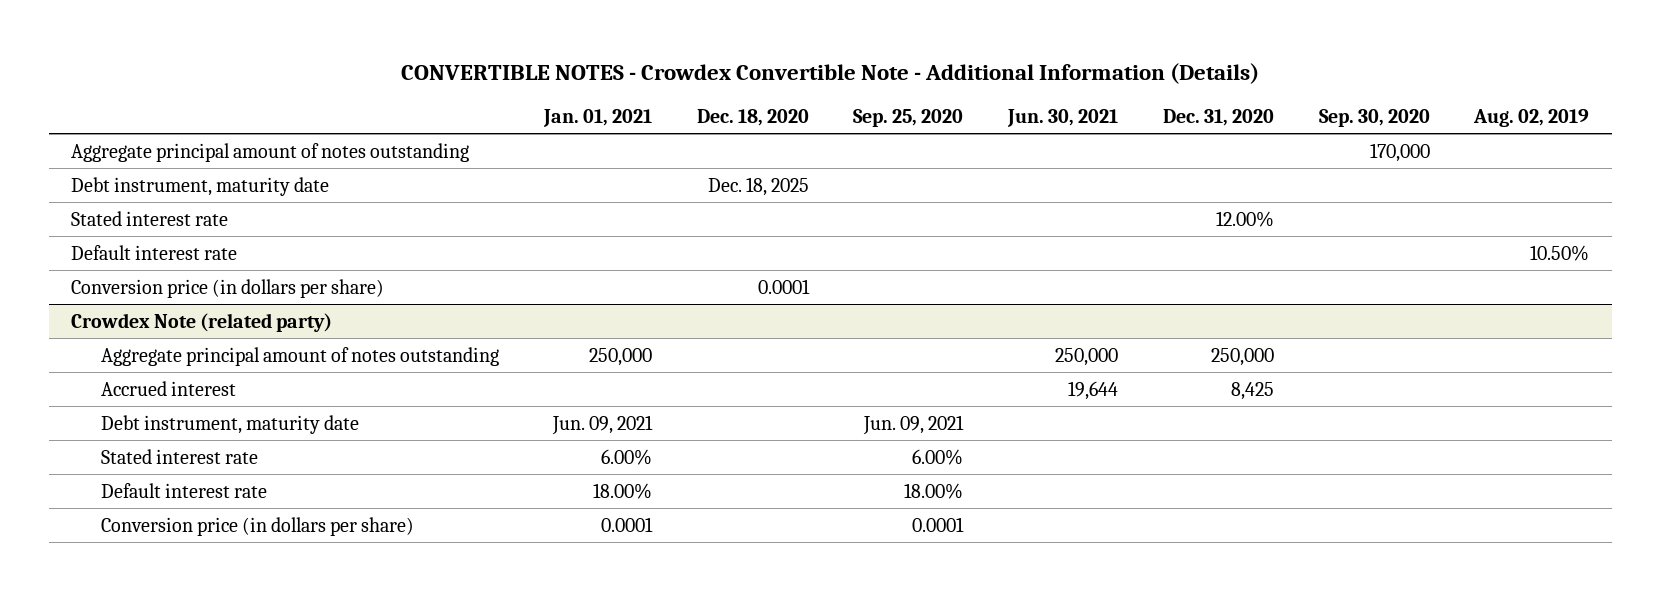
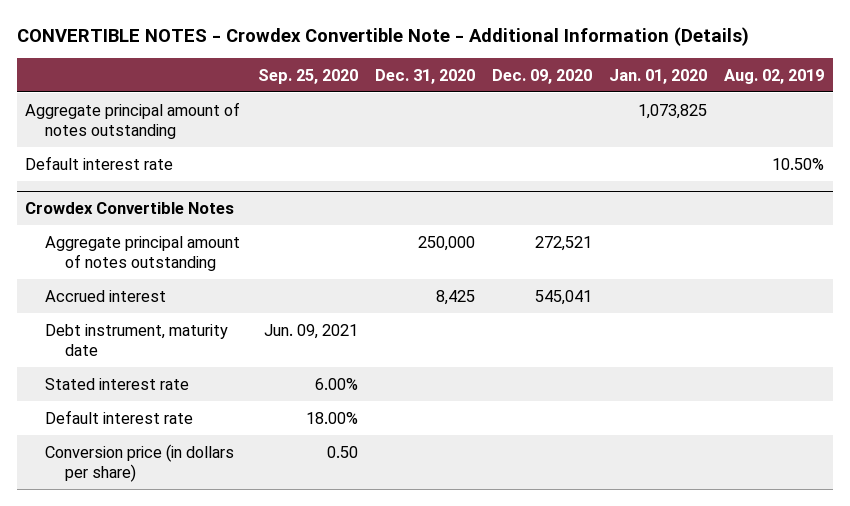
- | Jan. 01, 2021 | Dec. 18, 2020 | Sep. 25, 2020 | Jun. 30, 2021 | Dec. 31, 2020 | Sep. 30, 2020 | Aug. 02, 2019
+ | Sep. 25, 2020 | Dec. 31, 2020 | Dec. 09, 2020 | Jan. 01, 2020 | Aug. 02, 2019
- Debt instrument, maturity date | | Dec. 18, 2025 | | | | |
- Stated interest rate | | | | | 12.00% | |
- Conversion price (in dollars per share) | | 0.0001 | | | | |
- Crowdex Note (related party)
+ Crowdex Convertible Notes
- Conversion price (in dollars per share) | 0.0001 | | 0.0001 | | | |
+ Conversion price (in dollars per share) | 0.50 | | | |

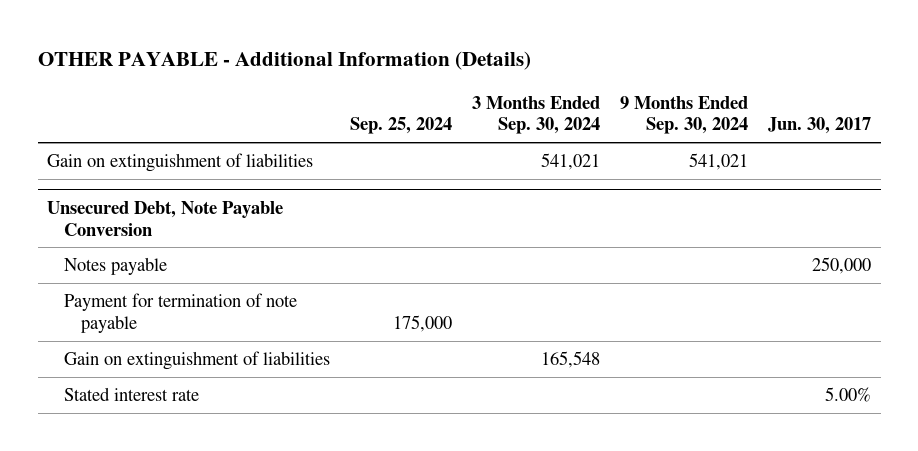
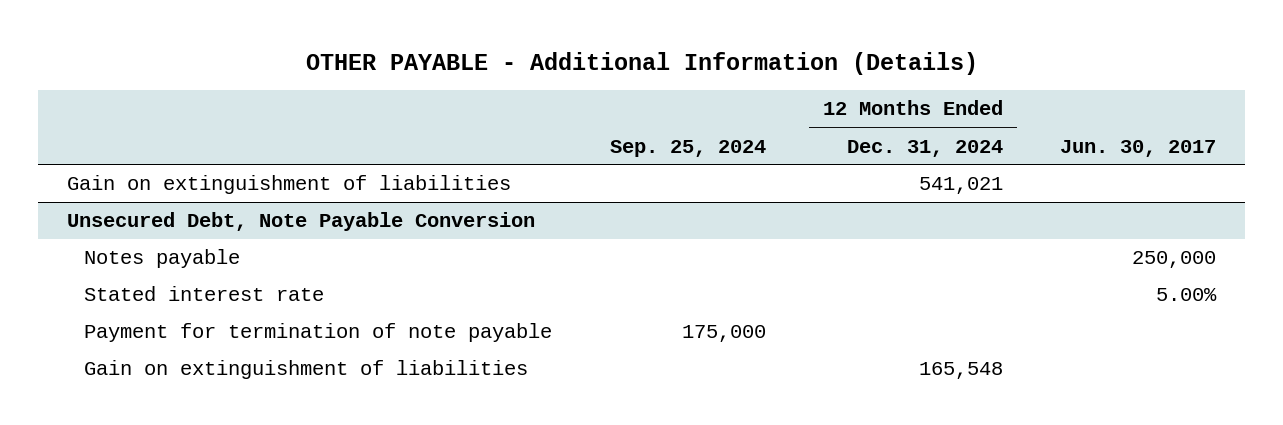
- | Sep. 25, 2024 | 3 Months Ended Sep. 30, 2024 | 9 Months Ended Sep. 30, 2024 | Jun. 30, 2017
+ | Sep. 25, 2024 | 12 Months Ended Dec. 31, 2024 | Jun. 30, 2017
@ Unsecured Debt, Note Payable Conversion
moved up: Stated interest rate | | | 5.00%

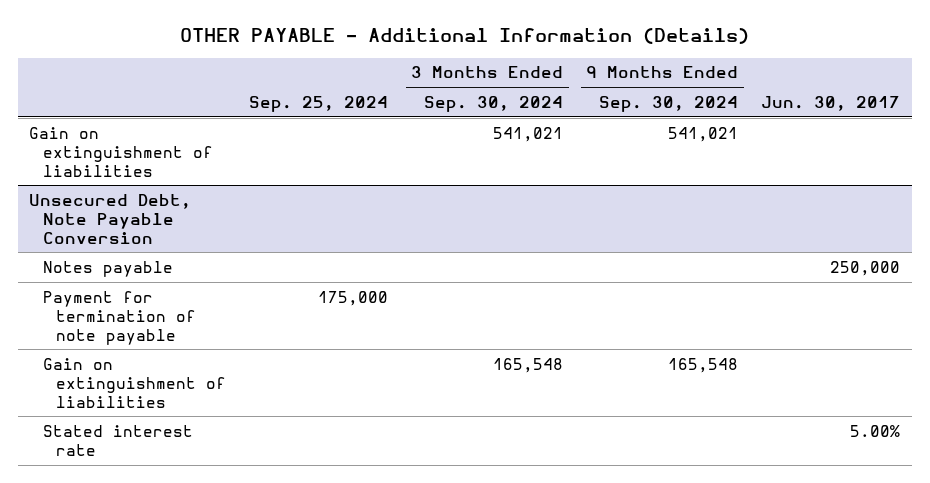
- | Sep. 25, 2024 | 12 Months Ended Dec. 31, 2024 | Jun. 30, 2017
+ | Sep. 25, 2024 | 3 Months Ended Sep. 30, 2024 | 9 Months Ended Sep. 30, 2024 | Jun. 30, 2017
@ Unsecured Debt, Note Payable Conversion
moved down: Stated interest rate | | | | 5.00%

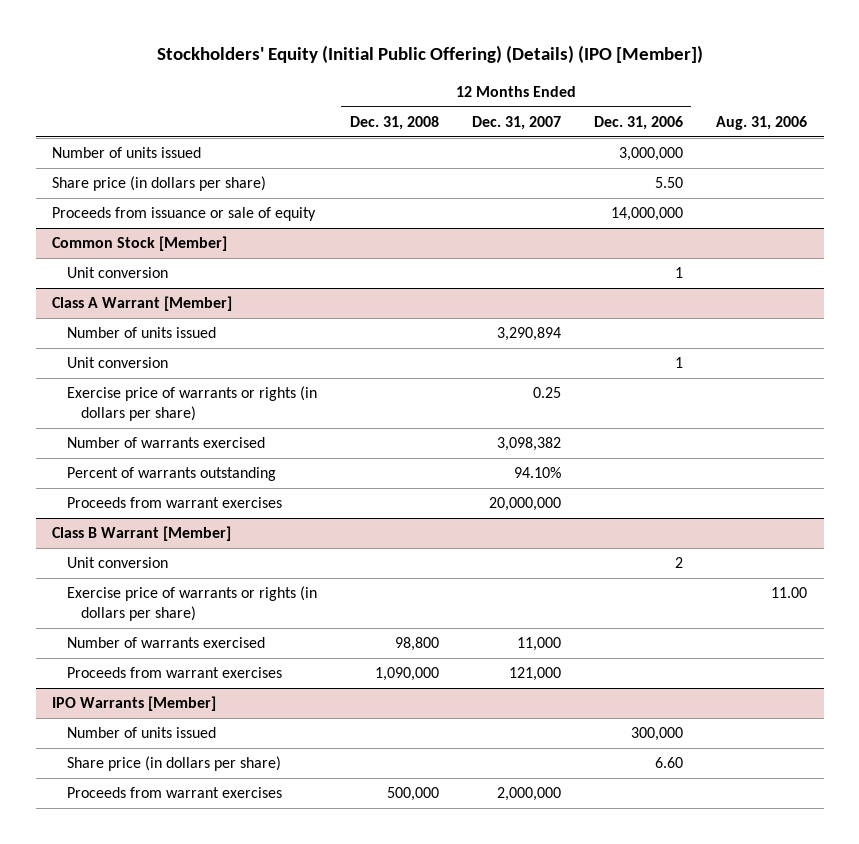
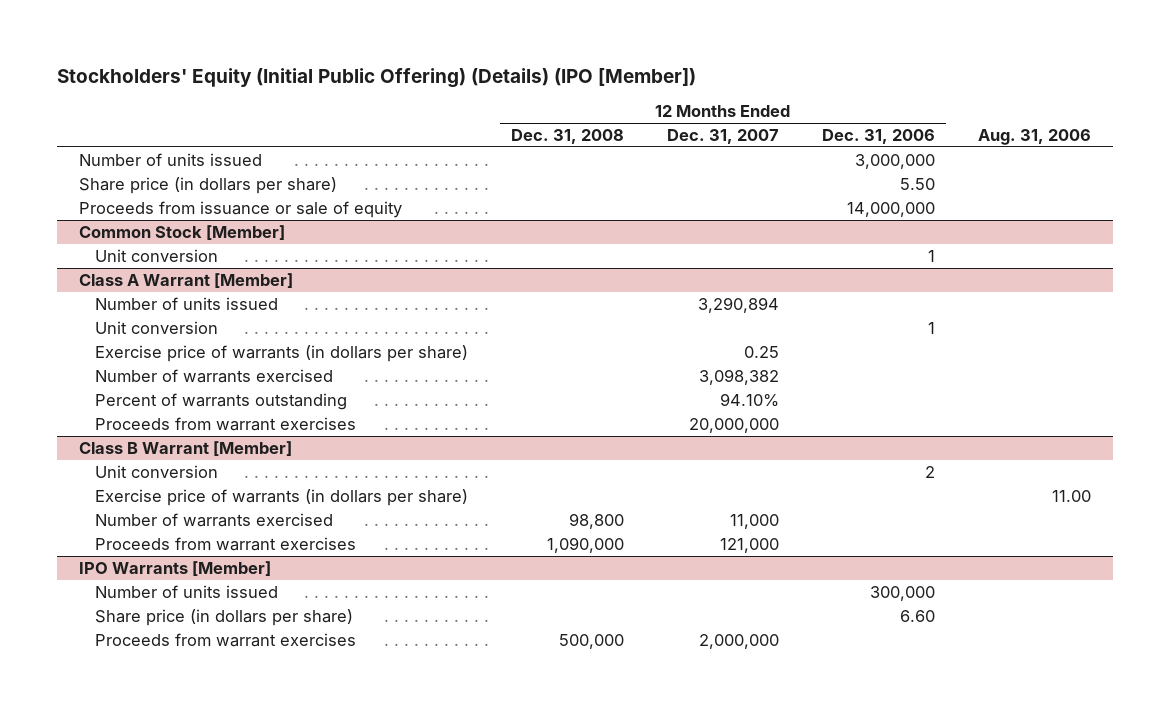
@ Class A Warrant [Member]
- Exercise price of warrants or rights (in dollars per share) | | 0.25 | |
+ Exercise price of warrants (in dollars per share) | | 0.25 | |
@ Class B Warrant [Member]
- Exercise price of warrants or rights (in dollars per share) | | | | 11.00
+ Exercise price of warrants (in dollars per share) | | | | 11.00

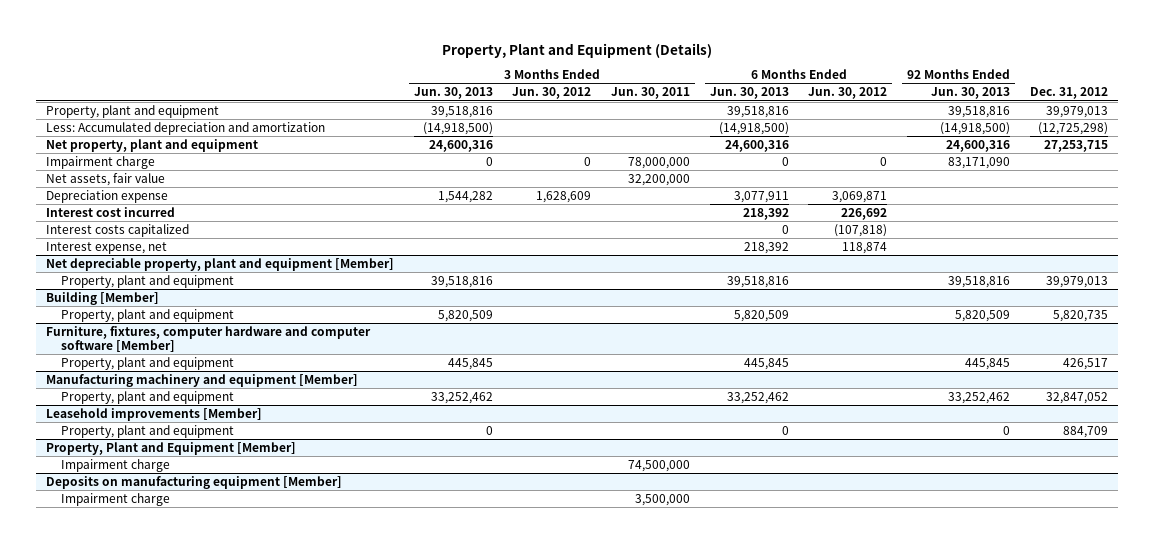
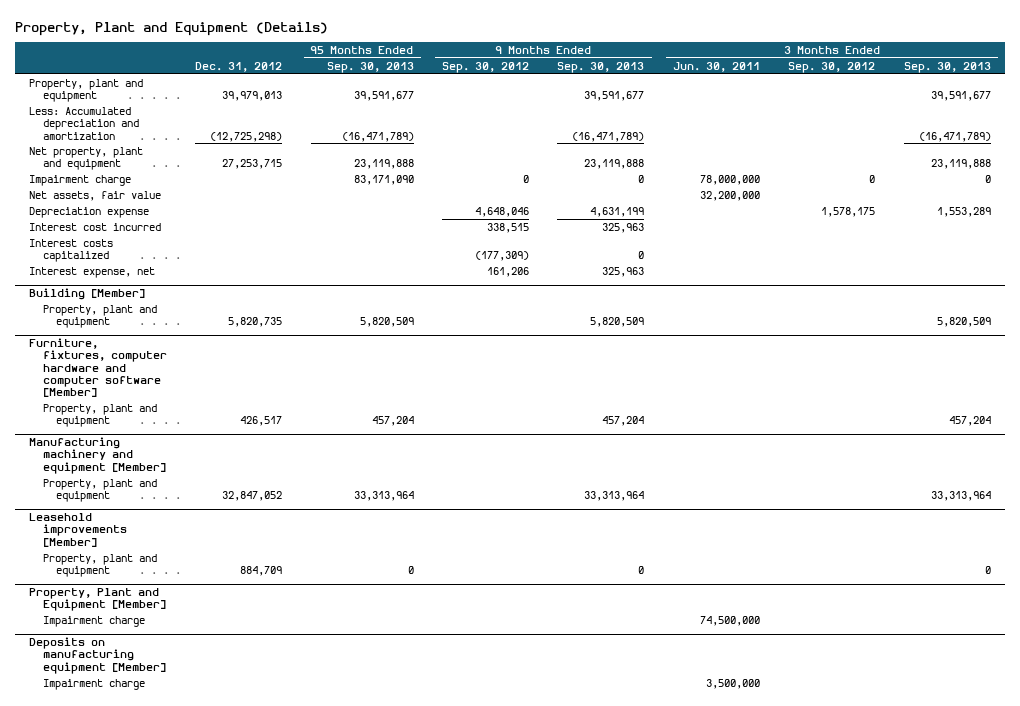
- | 3 Months Ended Jun. 30, 2013 | 3 Months Ended Jun. 30, 2012 | 3 Months Ended Jun. 30, 2011 | 6 Months Ended Jun. 30, 2013 | 6 Months Ended Jun. 30, 2012 | 92 Months Ended Jun. 30, 2013 | Dec. 31, 2012
+ | Dec. 31, 2012 | 95 Months Ended Sep. 30, 2013 | 9 Months Ended Sep. 30, 2012 | 9 Months Ended Sep. 30, 2013 | 3 Months Ended Jun. 30, 2011 | 3 Months Ended Sep. 30, 2012 | 3 Months Ended Sep. 30, 2013
- Net depreciable property, plant and equipment [Member]
- Property, plant and equipment | 39,518,816 | | | 39,518,816 | | 39,518,816 | 39,979,013

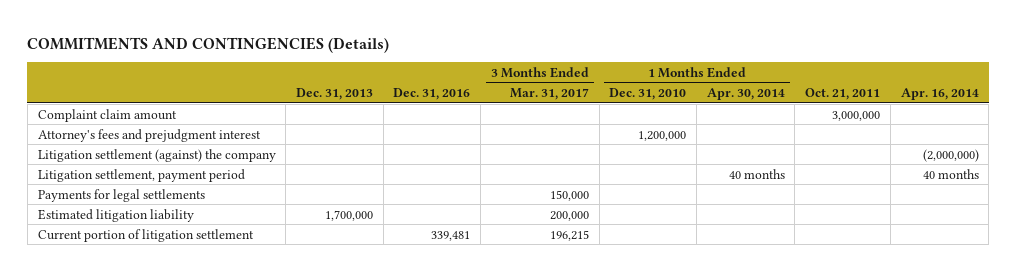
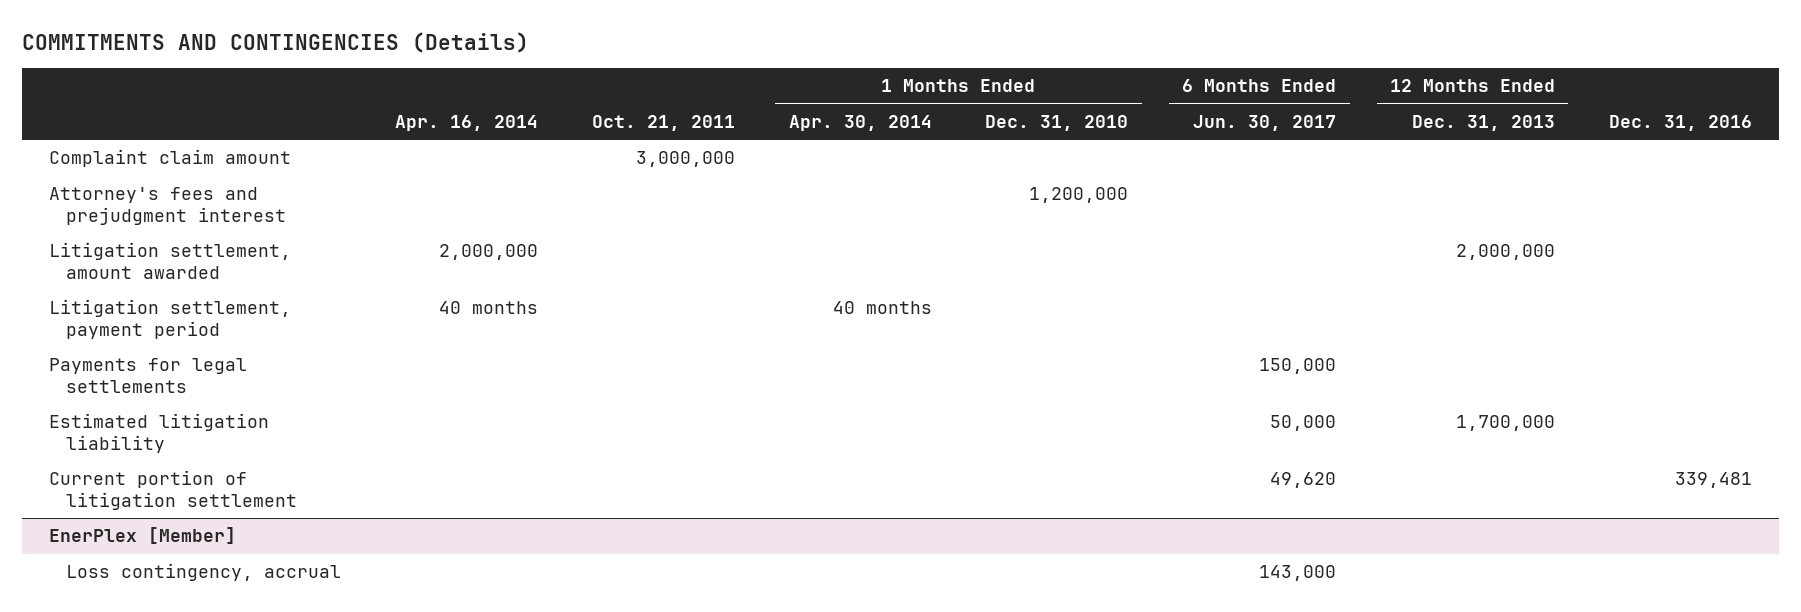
- | Dec. 31, 2013 | Dec. 31, 2016 | 3 Months Ended Mar. 31, 2017 | 1 Months Ended Dec. 31, 2010 | 1 Months Ended Apr. 30, 2014 | Oct. 21, 2011 | Apr. 16, 2014
+ | Apr. 16, 2014 | Oct. 21, 2011 | 1 Months Ended Apr. 30, 2014 | 1 Months Ended Dec. 31, 2010 | 6 Months Ended Jun. 30, 2017 | 12 Months Ended Dec. 31, 2013 | Dec. 31, 2016
- Litigation settlement (against) the company | | | | | | | (2,000,000)
+ Litigation settlement, amount awarded | 2,000,000 | | | | | 2,000,000 |
+ EnerPlex [Member]
+ Loss contingency, accrual | | | | | 143,000 | |

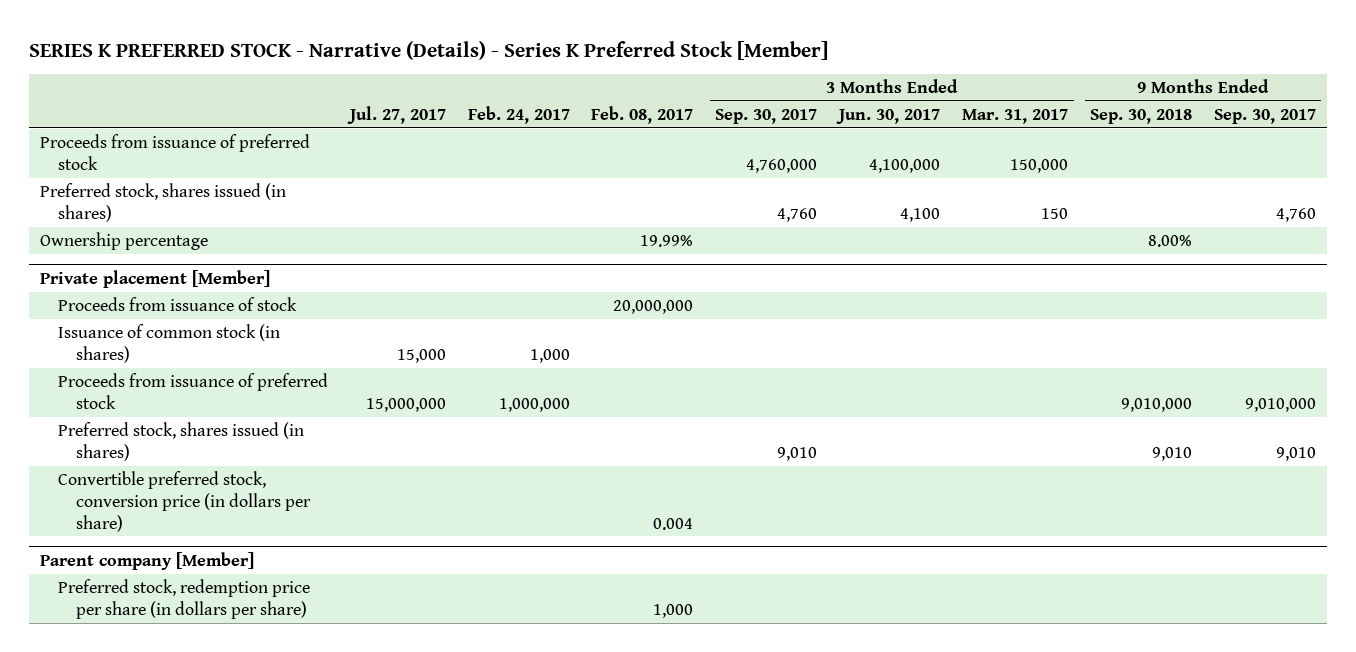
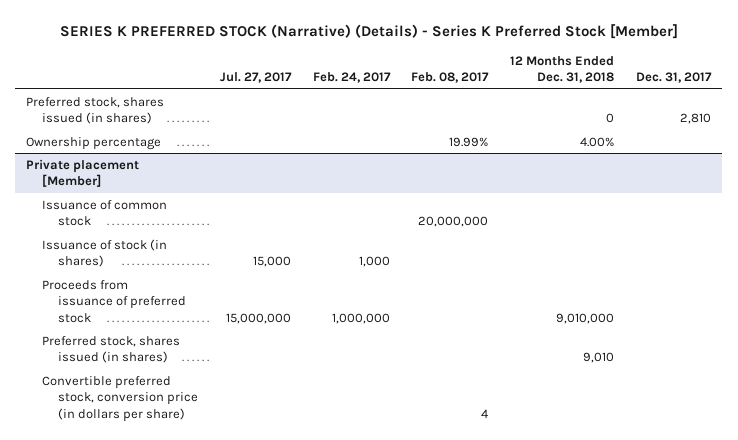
- SERIES K PREFERRED STOCK - Narrative (Details) - Series K Preferred Stock [Member]
+ SERIES K PREFERRED STOCK (Narrative) (Details) - Series K Preferred Stock [Member]
- | Jul. 27, 2017 | Feb. 24, 2017 | Feb. 08, 2017 | 3 Months Ended Sep. 30, 2017 | 3 Months Ended Jun. 30, 2017 | 3 Months Ended Mar. 31, 2017 | 9 Months Ended Sep. 30, 2018 | 9 Months Ended Sep. 30, 2017
+ | Jul. 27, 2017 | Feb. 24, 2017 | Feb. 08, 2017 | 12 Months Ended Dec. 31, 2018 | Dec. 31, 2017
- Proceeds from issuance of preferred stock | | | | 4,760,000 | 4,100,000 | 150,000 | |
@ Private placement [Member]
- Proceeds from issuance of stock | | | 20,000,000 | | | | |
- Issuance of common stock (in shares) | 15,000 | 1,000 | | | | | |
+ Issuance of common stock | | | 20,000,000 | |
+ Issuance of stock (in shares) | 15,000 | 1,000 | | |
- Convertible preferred stock, conversion price (in dollars per share) | | | 0.004 | | | | |
- Parent company [Member]
- Preferred stock, redemption price per share (in dollars per share) | | | 1,000 | | | | |
@ Private placement [Member]
+ Convertible preferred stock, conversion price (in dollars per share) | | | 4 | |

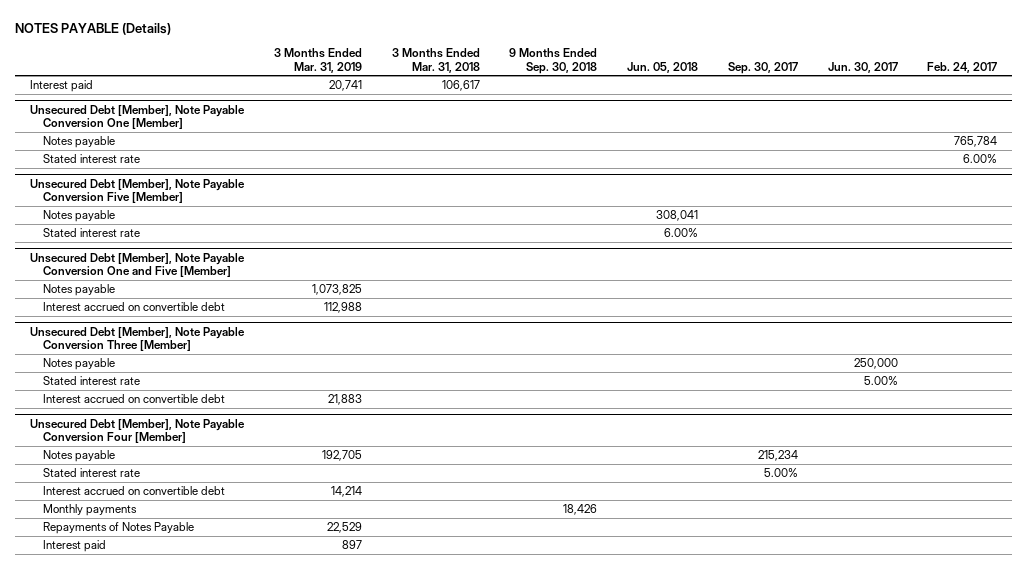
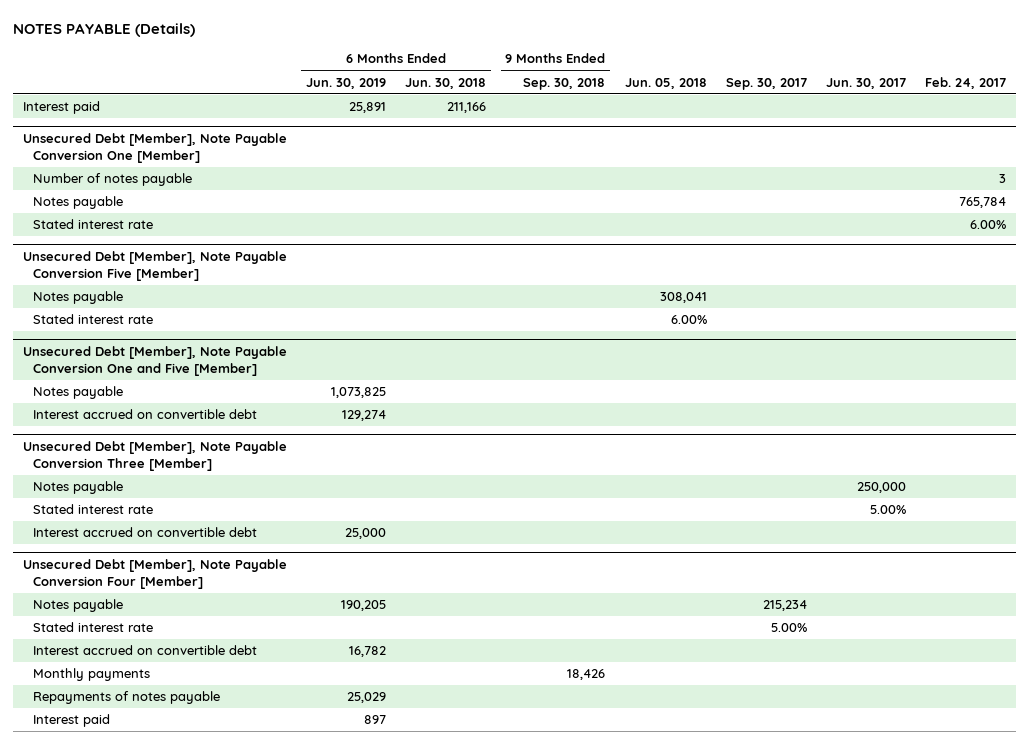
- | 3 Months Ended Mar. 31, 2019 | 3 Months Ended Mar. 31, 2018 | 9 Months Ended Sep. 30, 2018 | Jun. 05, 2018 | Sep. 30, 2017 | Jun. 30, 2017 | Feb. 24, 2017
+ | 6 Months Ended Jun. 30, 2019 | 6 Months Ended Jun. 30, 2018 | 9 Months Ended Sep. 30, 2018 | Jun. 05, 2018 | Sep. 30, 2017 | Jun. 30, 2017 | Feb. 24, 2017
@ Unsecured Debt [Member], Note Payable Conversion One [Member]
+ Number of notes payable | | | | | | | 3
@ Unsecured Debt [Member], Note Payable Conversion Four [Member]
- Repayments of Notes Payable | 22,529 | | | | | |
+ Repayments of notes payable | 25,029 | | | | | |

